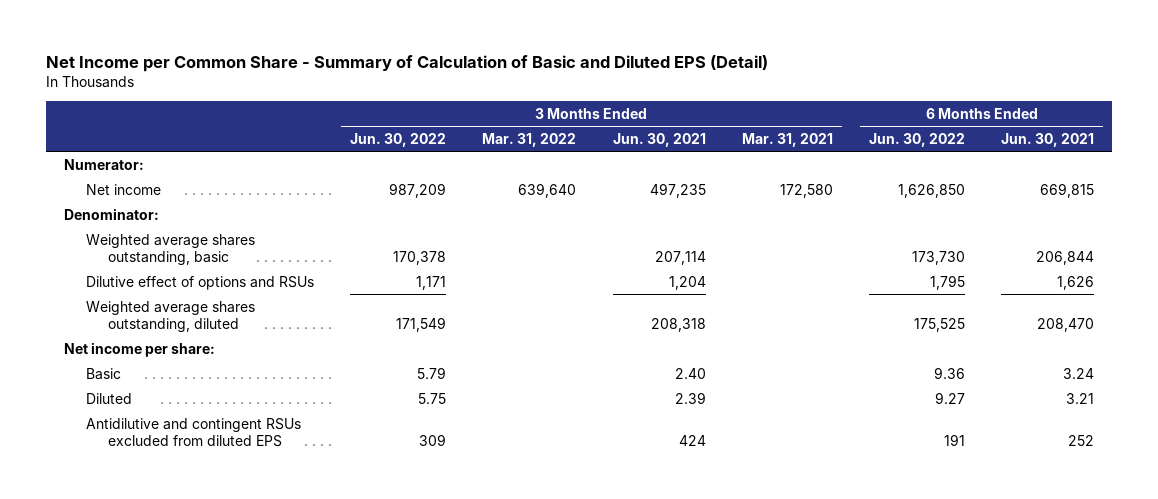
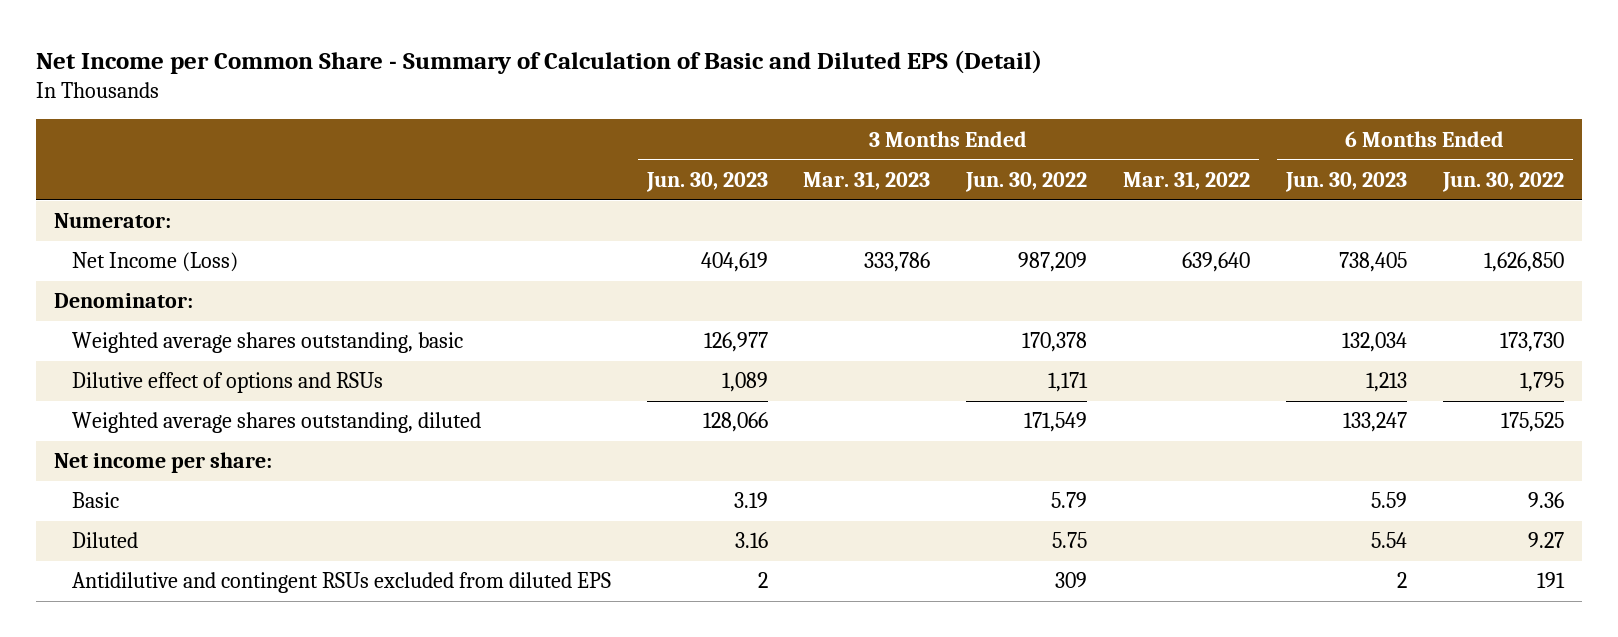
- | 3 Months Ended Jun. 30, 2022 | 3 Months Ended Mar. 31, 2022 | 3 Months Ended Jun. 30, 2021 | 3 Months Ended Mar. 31, 2021 | 6 Months Ended Jun. 30, 2022 | 6 Months Ended Jun. 30, 2021
+ | 3 Months Ended Jun. 30, 2023 | 3 Months Ended Mar. 31, 2023 | 3 Months Ended Jun. 30, 2022 | 3 Months Ended Mar. 31, 2022 | 6 Months Ended Jun. 30, 2023 | 6 Months Ended Jun. 30, 2022
- Net income | 987,209 | 639,640 | 497,235 | 172,580 | 1,626,850 | 669,815
+ Net Income (Loss) | 404,619 | 333,786 | 987,209 | 639,640 | 738,405 | 1,626,850

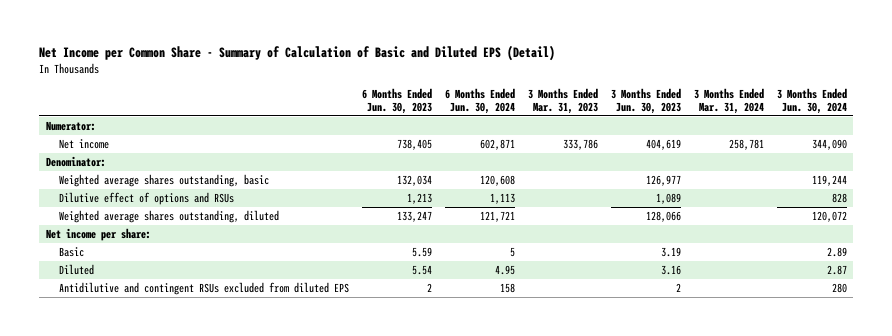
- | 3 Months Ended Jun. 30, 2023 | 3 Months Ended Mar. 31, 2023 | 3 Months Ended Jun. 30, 2022 | 3 Months Ended Mar. 31, 2022 | 6 Months Ended Jun. 30, 2023 | 6 Months Ended Jun. 30, 2022
+ | 6 Months Ended Jun. 30, 2023 | 6 Months Ended Jun. 30, 2024 | 3 Months Ended Mar. 31, 2023 | 3 Months Ended Jun. 30, 2023 | 3 Months Ended Mar. 31, 2024 | 3 Months Ended Jun. 30, 2024
- Net Income (Loss) | 404,619 | 333,786 | 987,209 | 639,640 | 738,405 | 1,626,850
+ Net income | 738,405 | 602,871 | 333,786 | 404,619 | 258,781 | 344,090

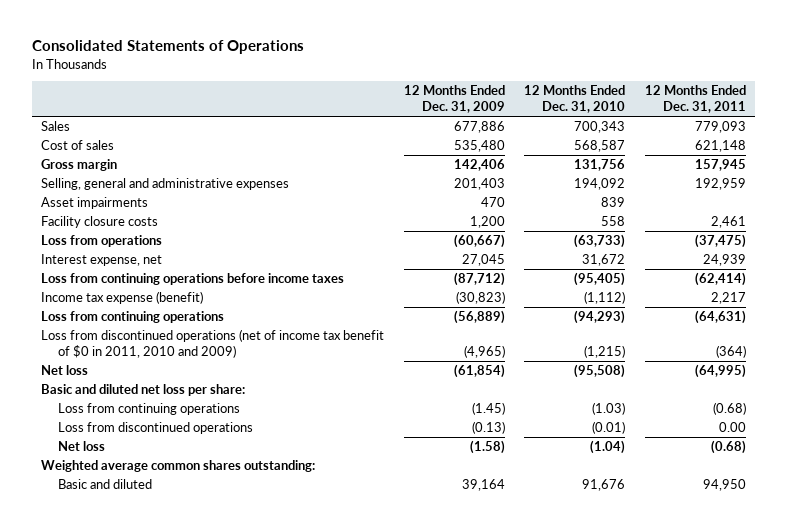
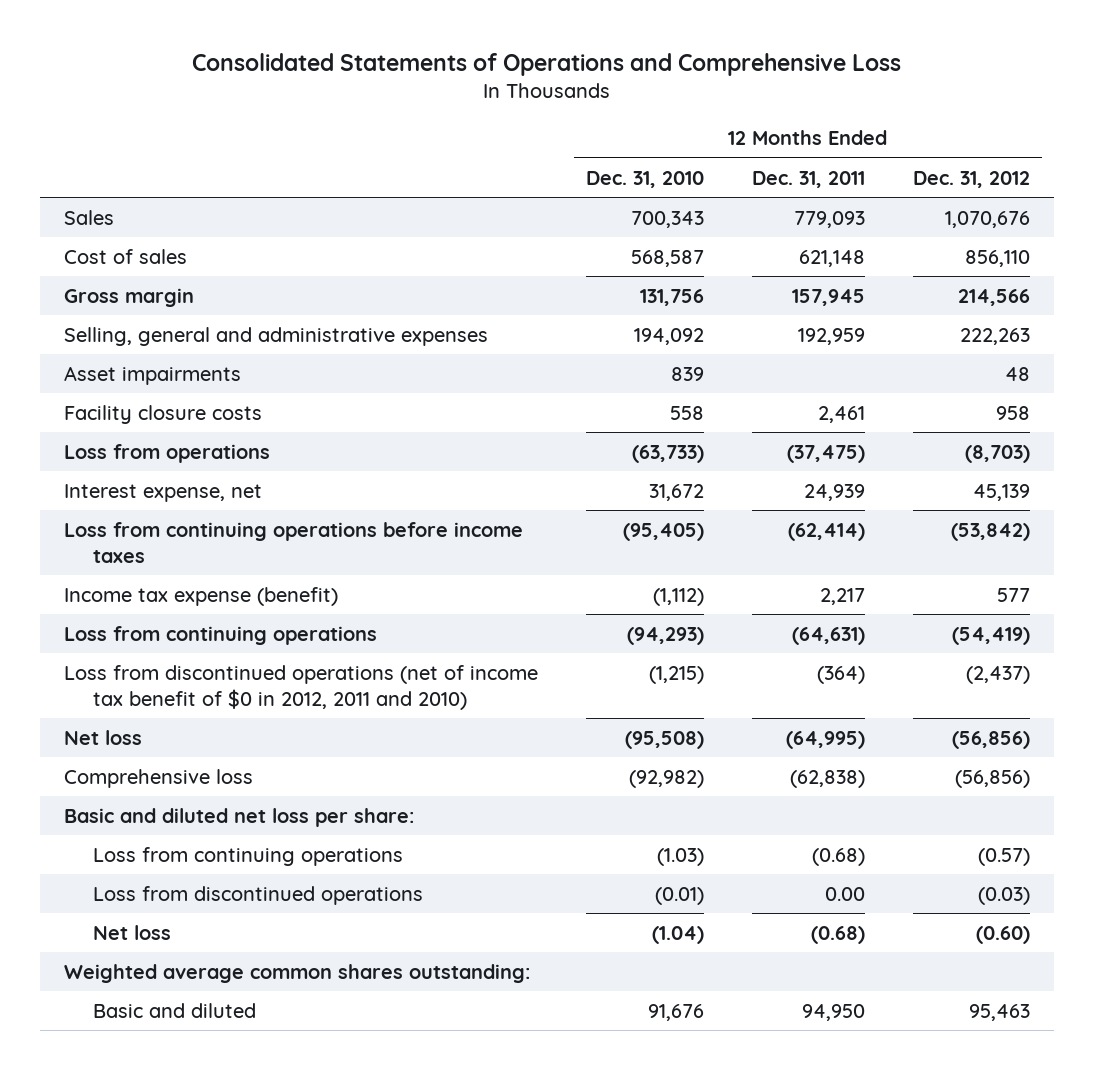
- Consolidated Statements of Operations
+ Consolidated Statements of Operations and Comprehensive Loss
- | 12 Months Ended Dec. 31, 2009 | 12 Months Ended Dec. 31, 2010 | 12 Months Ended Dec. 31, 2011
+ | 12 Months Ended Dec. 31, 2010 | 12 Months Ended Dec. 31, 2011 | 12 Months Ended Dec. 31, 2012
- Loss from discontinued operations (net of income tax benefit of $0 in 2011, 2010 and 2009) | (4,965) | (1,215) | (364)
+ Loss from discontinued operations (net of income tax benefit of $0 in 2012, 2011 and 2010) | (1,215) | (364) | (2,437)
+ Comprehensive loss | (92,982) | (62,838) | (56,856)

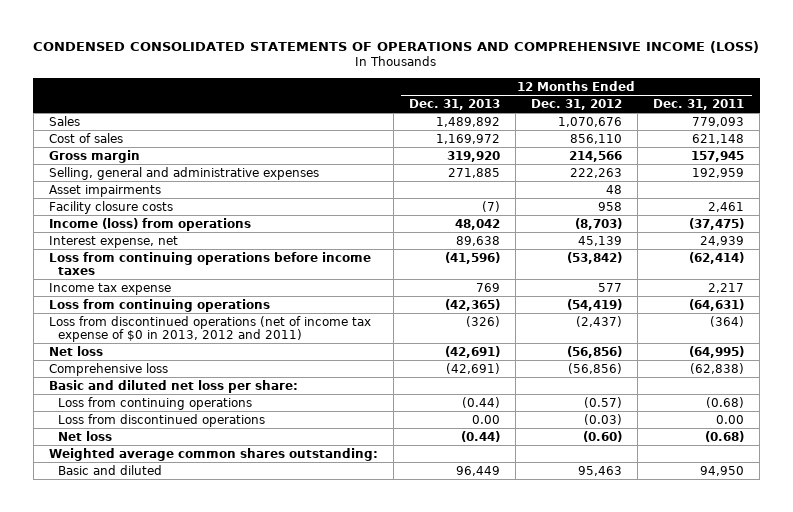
- Consolidated Statements of Operations and Comprehensive Loss
+ CONDENSED CONSOLIDATED STATEMENTS OF OPERATIONS AND COMPREHENSIVE INCOME (LOSS)
- | 12 Months Ended Dec. 31, 2010 | 12 Months Ended Dec. 31, 2011 | 12 Months Ended Dec. 31, 2012
+ | 12 Months Ended Dec. 31, 2013 | 12 Months Ended Dec. 31, 2012 | 12 Months Ended Dec. 31, 2011
- Loss from operations | (63,733) | (37,475) | (8,703)
+ Income (loss) from operations | 48,042 | (8,703) | (37,475)
- Income tax expense (benefit) | (1,112) | 2,217 | 577
+ Income tax expense | 769 | 577 | 2,217
- Loss from discontinued operations (net of income tax benefit of $0 in 2012, 2011 and 2010) | (1,215) | (364) | (2,437)
+ Loss from discontinued operations (net of income tax expense of $0 in 2013, 2012 and 2011) | (326) | (2,437) | (364)

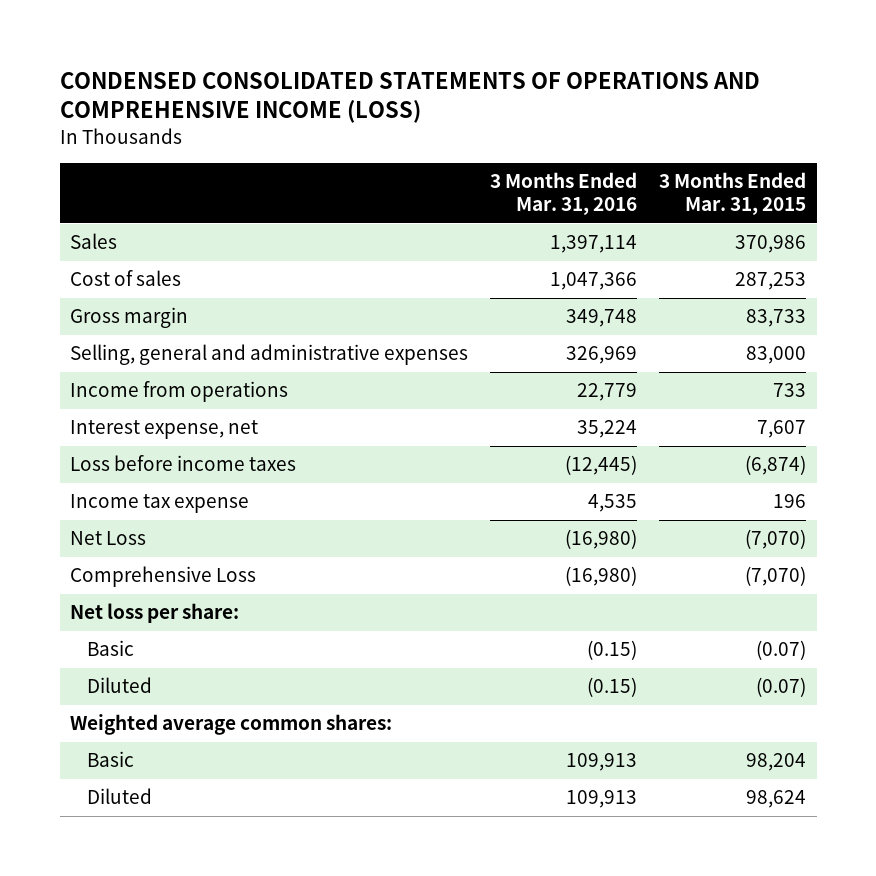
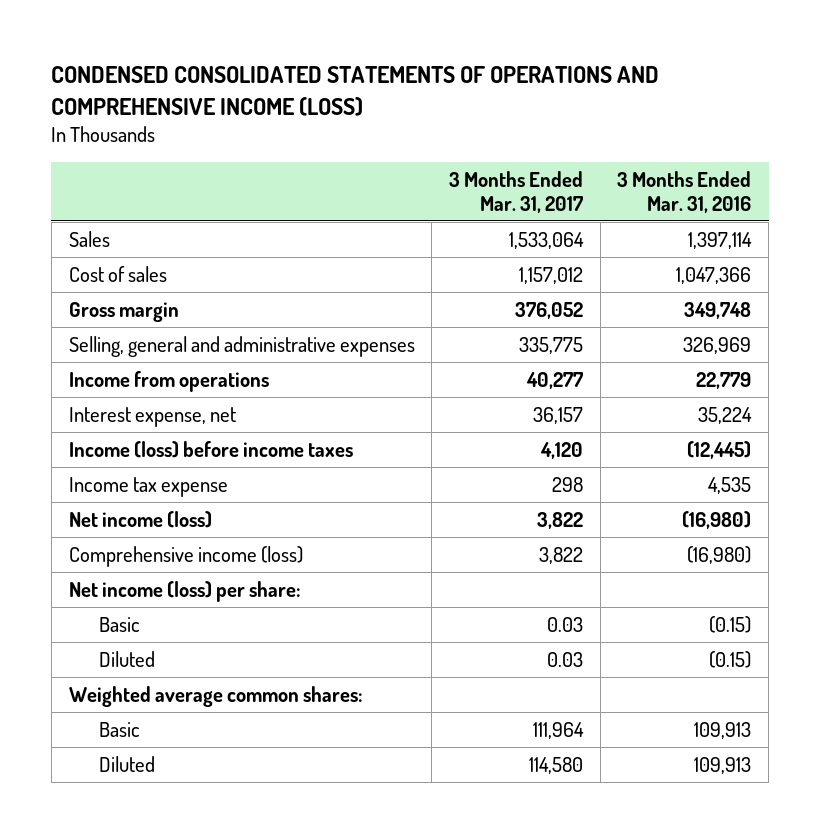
- | 3 Months Ended Mar. 31, 2016 | 3 Months Ended Mar. 31, 2015
+ | 3 Months Ended Mar. 31, 2017 | 3 Months Ended Mar. 31, 2016
- Loss before income taxes | (12,445) | (6,874)
+ Income (loss) before income taxes | 4,120 | (12,445)
- Net Loss | (16,980) | (7,070)
- Comprehensive Loss | (16,980) | (7,070)
- Net loss per share:
+ Net income (loss) | 3,822 | (16,980)
+ Comprehensive income (loss) | 3,822 | (16,980)
+ Net income (loss) per share:

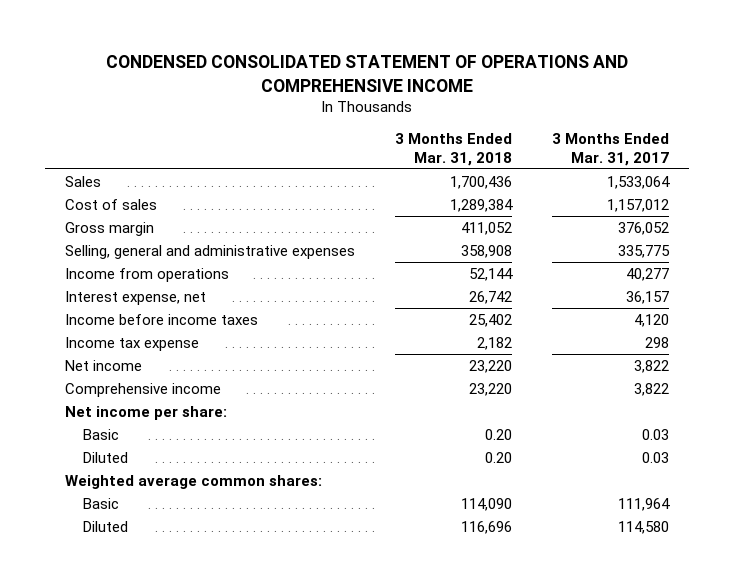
- CONDENSED CONSOLIDATED STATEMENTS OF OPERATIONS AND COMPREHENSIVE INCOME (LOSS)
+ CONDENSED CONSOLIDATED STATEMENT OF OPERATIONS AND COMPREHENSIVE INCOME
- | 3 Months Ended Mar. 31, 2017 | 3 Months Ended Mar. 31, 2016
+ | 3 Months Ended Mar. 31, 2018 | 3 Months Ended Mar. 31, 2017
- Income (loss) before income taxes | 4,120 | (12,445)
+ Income before income taxes | 25,402 | 4,120
- Net income (loss) | 3,822 | (16,980)
- Comprehensive income (loss) | 3,822 | (16,980)
- Net income (loss) per share:
+ Net income | 23,220 | 3,822
+ Comprehensive income | 23,220 | 3,822
+ Net income per share:

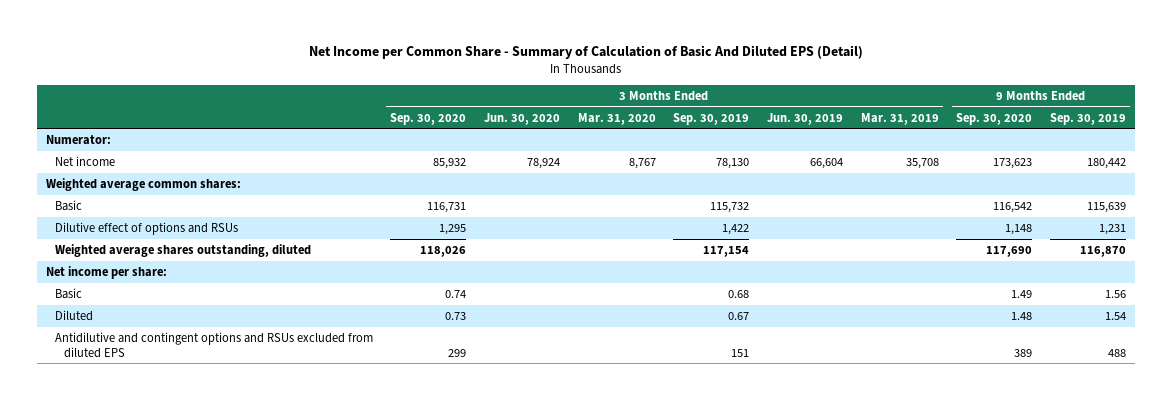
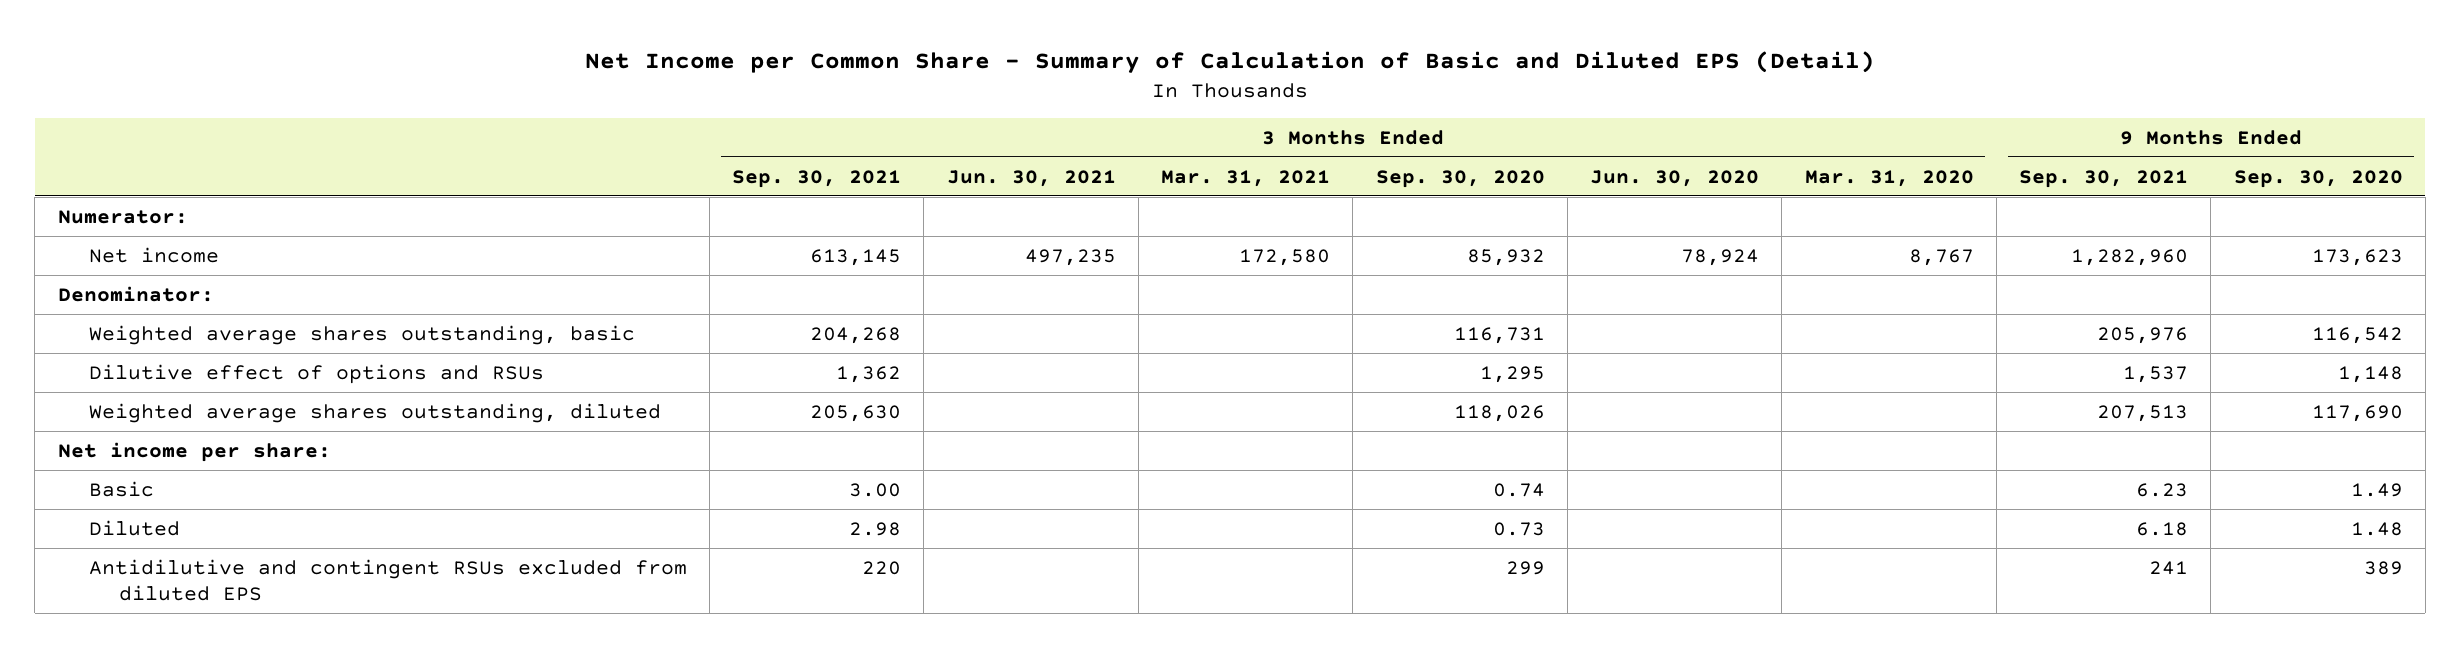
- Net Income per Common Share - Summary of Calculation of Basic And Diluted EPS (Detail)
+ Net Income per Common Share - Summary of Calculation of Basic and Diluted EPS (Detail)
- | 3 Months Ended Sep. 30, 2020 | 3 Months Ended Jun. 30, 2020 | 3 Months Ended Mar. 31, 2020 | 3 Months Ended Sep. 30, 2019 | 3 Months Ended Jun. 30, 2019 | 3 Months Ended Mar. 31, 2019 | 9 Months Ended Sep. 30, 2020 | 9 Months Ended Sep. 30, 2019
+ | 3 Months Ended Sep. 30, 2021 | 3 Months Ended Jun. 30, 2021 | 3 Months Ended Mar. 31, 2021 | 3 Months Ended Sep. 30, 2020 | 3 Months Ended Jun. 30, 2020 | 3 Months Ended Mar. 31, 2020 | 9 Months Ended Sep. 30, 2021 | 9 Months Ended Sep. 30, 2020
- Weighted average common shares:
- Basic | 116,731 | | | 115,732 | | | 116,542 | 115,639
+ Denominator:
+ Weighted average shares outstanding, basic | 204,268 | | | 116,731 | | | 205,976 | 116,542
- Antidilutive and contingent options and RSUs excluded from diluted EPS | 299 | | | 151 | | | 389 | 488
+ Antidilutive and contingent RSUs excluded from diluted EPS | 220 | | | 299 | | | 241 | 389

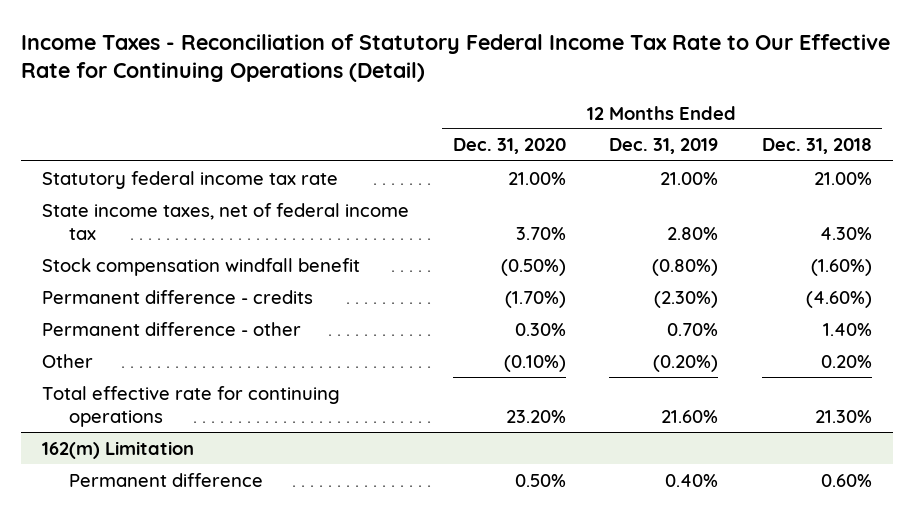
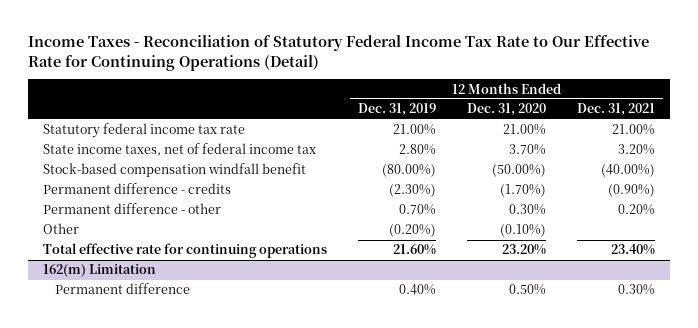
- | 12 Months Ended Dec. 31, 2020 | 12 Months Ended Dec. 31, 2019 | 12 Months Ended Dec. 31, 2018
+ | 12 Months Ended Dec. 31, 2019 | 12 Months Ended Dec. 31, 2020 | 12 Months Ended Dec. 31, 2021
- Stock compensation windfall benefit | (0.50%) | (0.80%) | (1.60%)
+ Stock-based compensation windfall benefit | (80.00%) | (50.00%) | (40.00%)

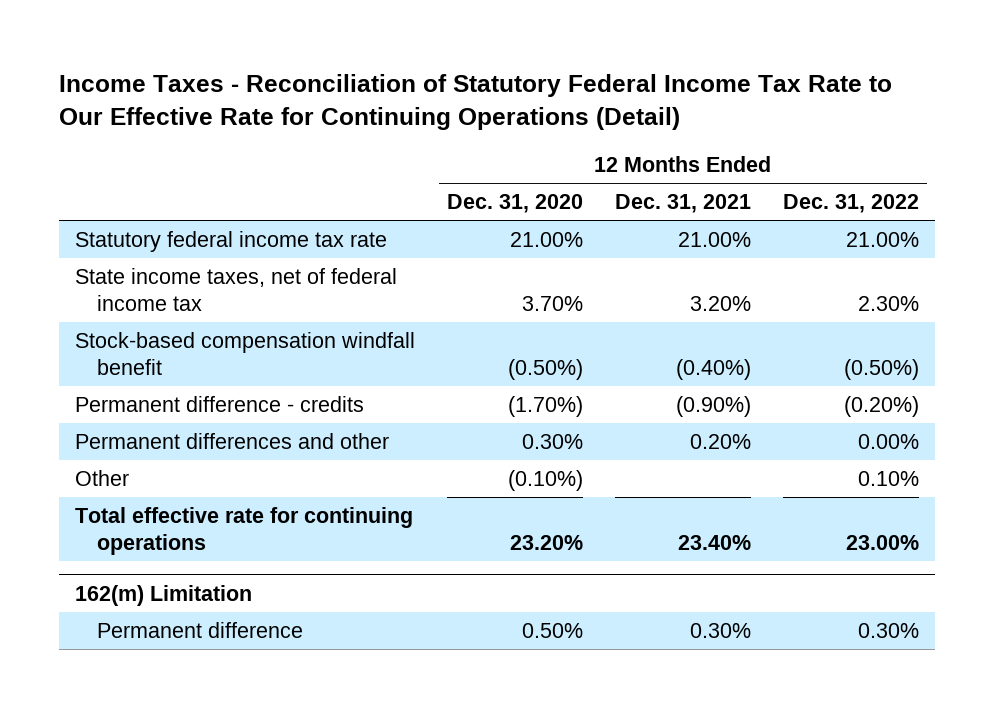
- | 12 Months Ended Dec. 31, 2019 | 12 Months Ended Dec. 31, 2020 | 12 Months Ended Dec. 31, 2021
+ | 12 Months Ended Dec. 31, 2020 | 12 Months Ended Dec. 31, 2021 | 12 Months Ended Dec. 31, 2022
- Stock-based compensation windfall benefit | (80.00%) | (50.00%) | (40.00%)
+ Stock-based compensation windfall benefit | (0.50%) | (0.40%) | (0.50%)
- Permanent difference - other | 0.70% | 0.30% | 0.20%
+ Permanent differences and other | 0.30% | 0.20% | 0.00%

